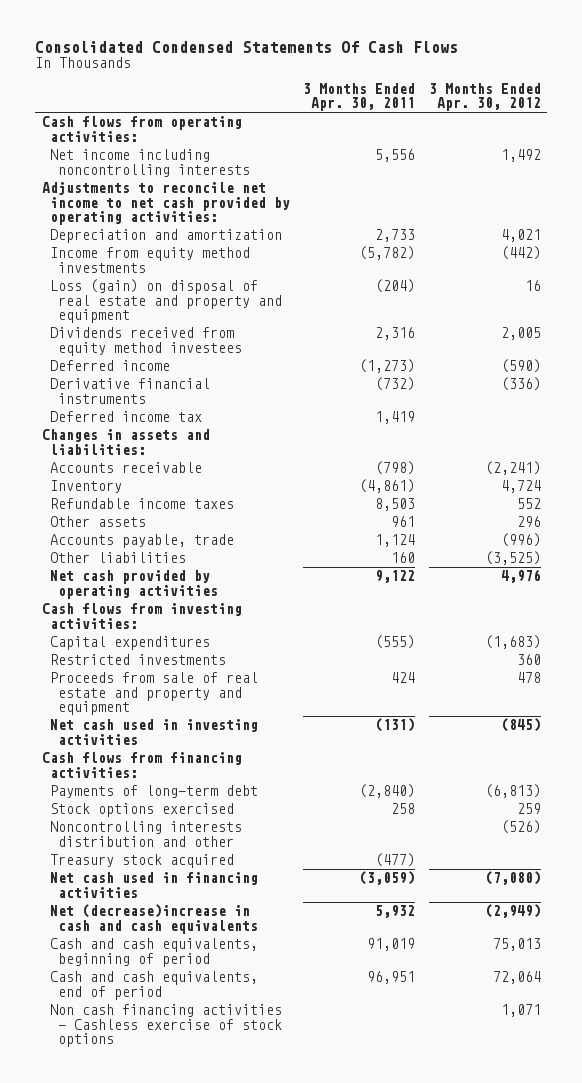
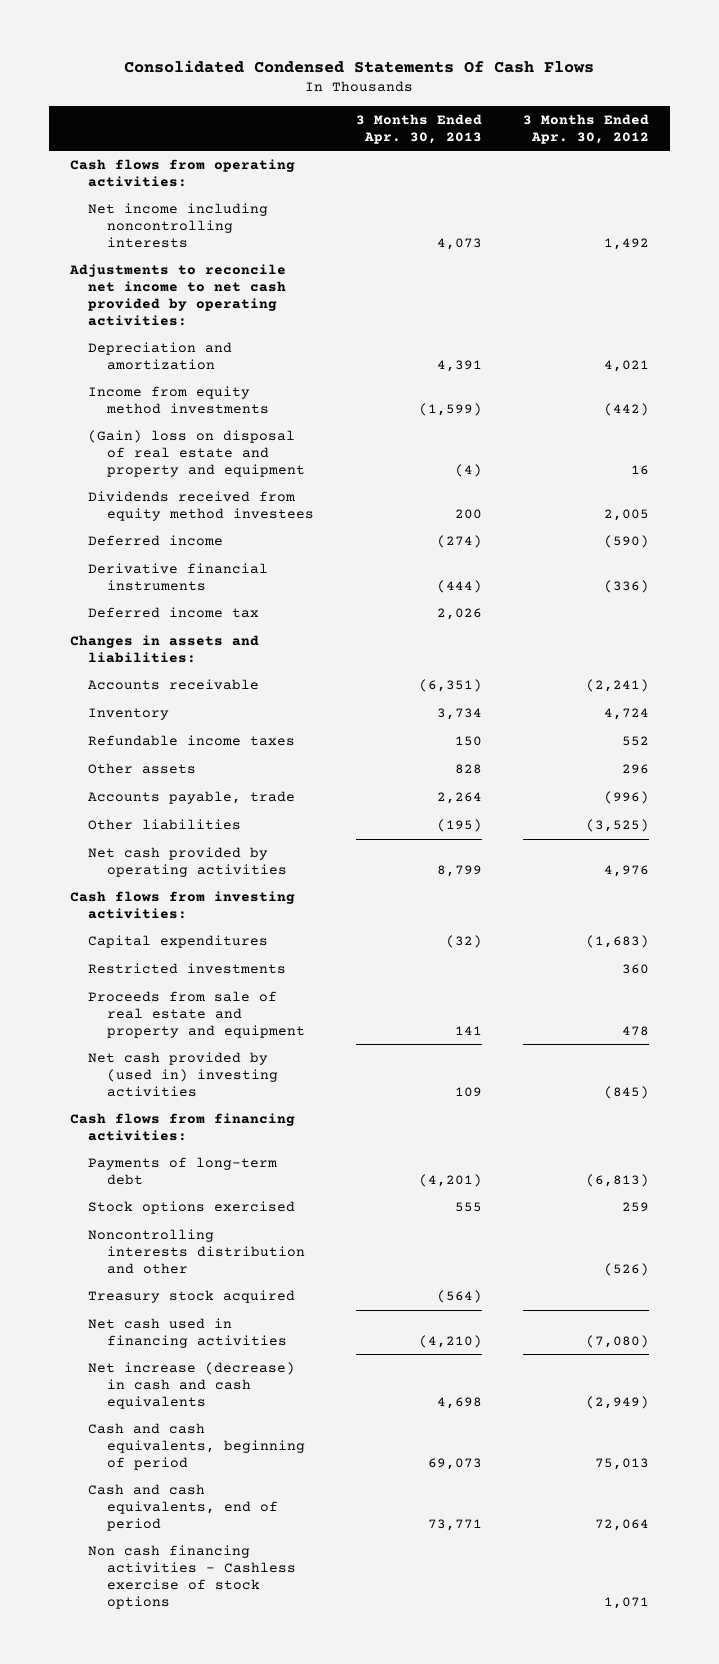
- | 3 Months Ended Apr. 30, 2011 | 3 Months Ended Apr. 30, 2012
+ | 3 Months Ended Apr. 30, 2013 | 3 Months Ended Apr. 30, 2012
- Loss (gain) on disposal of real estate and property and equipment | (204) | 16
+ (Gain) loss on disposal of real estate and property and equipment | (4) | 16
- Net cash used in investing activities | (131) | (845)
+ Net cash provided by (used in) investing activities | 109 | (845)
- Net (decrease)increase in cash and cash equivalents | 5,932 | (2,949)
+ Net increase (decrease) in cash and cash equivalents | 4,698 | (2,949)

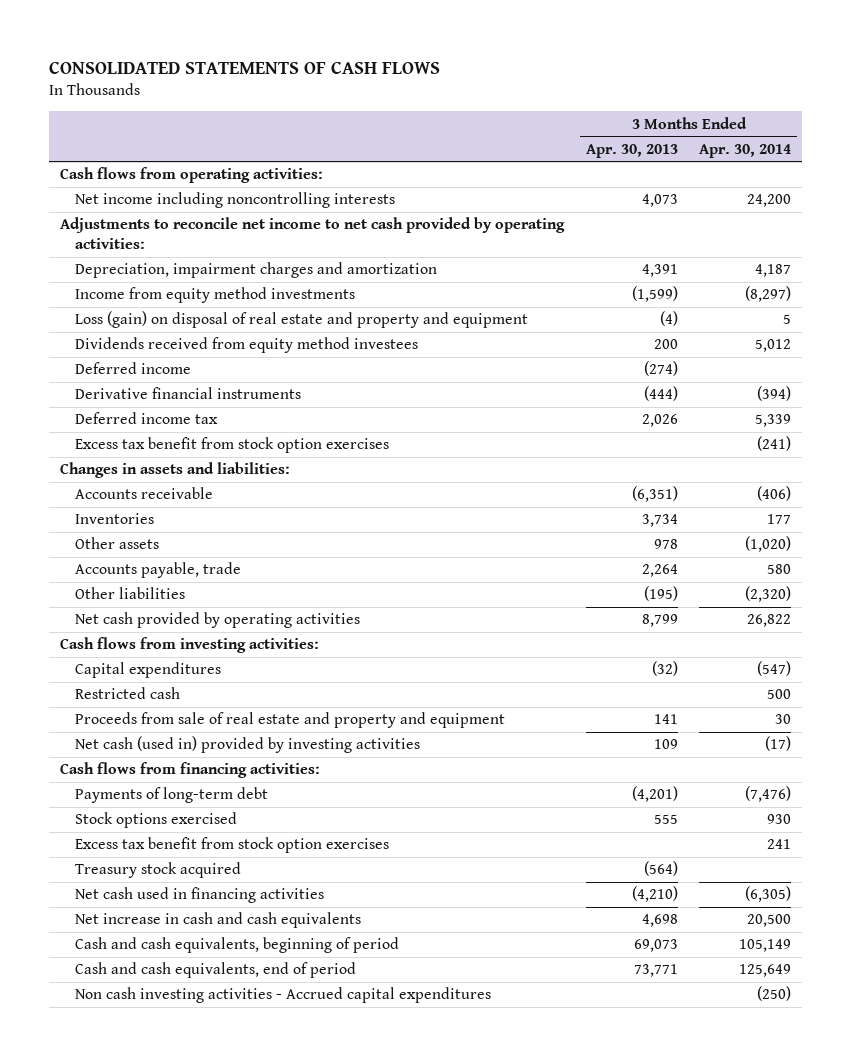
- Consolidated Condensed Statements Of Cash Flows
+ CONSOLIDATED STATEMENTS OF CASH FLOWS
- | 3 Months Ended Apr. 30, 2013 | 3 Months Ended Apr. 30, 2012
+ | 3 Months Ended Apr. 30, 2013 | 3 Months Ended Apr. 30, 2014
- Depreciation and amortization | 4,391 | 4,021
+ Depreciation, impairment charges and amortization | 4,391 | 4,187
- (Gain) loss on disposal of real estate and property and equipment | (4) | 16
+ Loss (gain) on disposal of real estate and property and equipment | (4) | 5
+ Excess tax benefit from stock option exercises | | (241)
- Inventory | 3,734 | 4,724
- Refundable income taxes | 150 | 552
- Other assets | 828 | 296
+ Inventories | 3,734 | 177
+ Other assets | 978 | (1,020)
- Restricted investments | | 360
+ Restricted cash | | 500
- Net cash provided by (used in) investing activities | 109 | (845)
+ Net cash (used in) provided by investing activities | 109 | (17)
- Noncontrolling interests distribution and other | | (526)
+ Excess tax benefit from stock option exercises | | 241
- Net increase (decrease) in cash and cash equivalents | 4,698 | (2,949)
+ Net increase in cash and cash equivalents | 4,698 | 20,500
- Non cash financing activities - Cashless exercise of stock options | | 1,071
+ Non cash investing activities - Accrued capital expenditures | | (250)

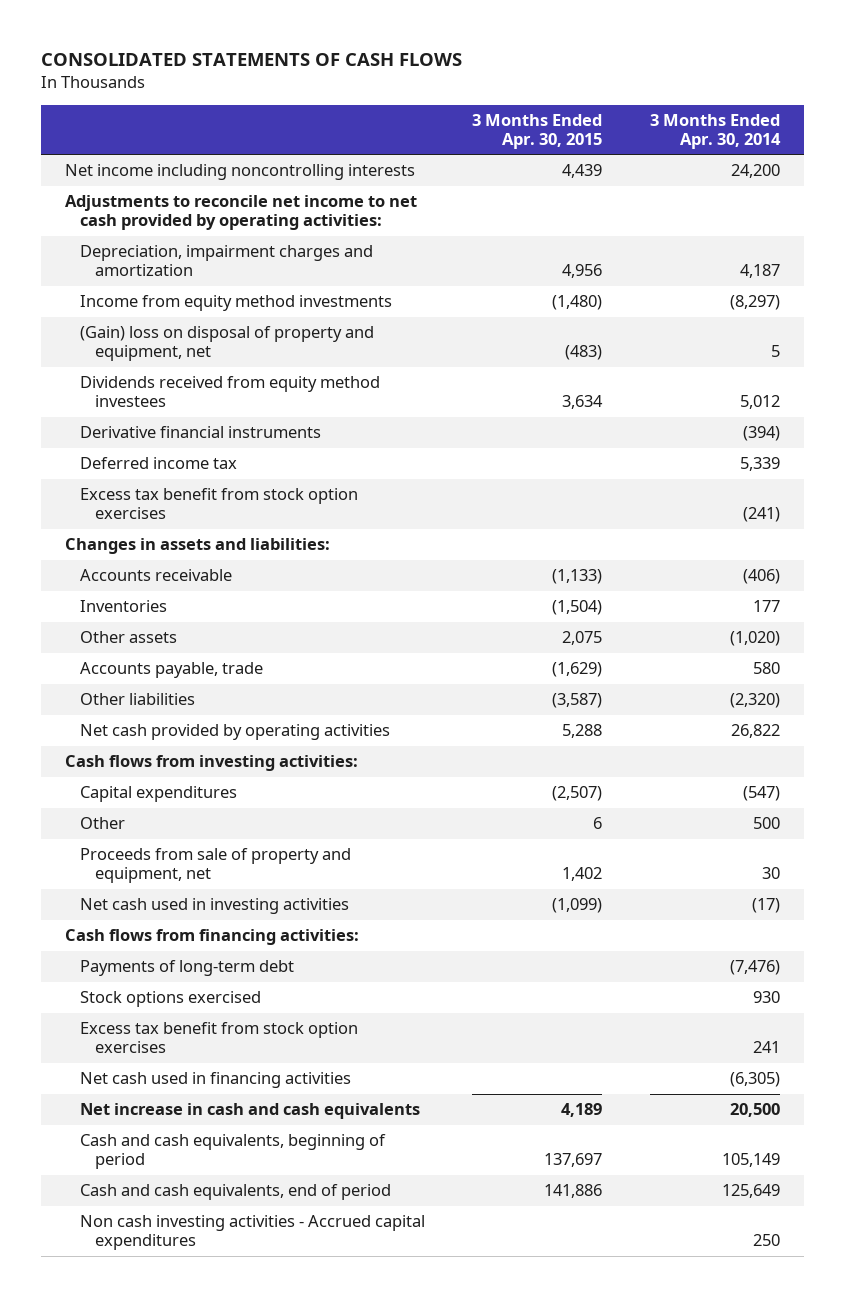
- | 3 Months Ended Apr. 30, 2013 | 3 Months Ended Apr. 30, 2014
+ | 3 Months Ended Apr. 30, 2015 | 3 Months Ended Apr. 30, 2014
- Cash flows from operating activities:
- Loss (gain) on disposal of real estate and property and equipment | (4) | 5
+ (Gain) loss on disposal of property and equipment, net | (483) | 5
- Deferred income | (274) |
- Restricted cash | | 500
- Proceeds from sale of real estate and property and equipment | 141 | 30
- Net cash (used in) provided by investing activities | 109 | (17)
+ Other | 6 | 500
+ Proceeds from sale of property and equipment, net | 1,402 | 30
+ Net cash used in investing activities | (1,099) | (17)
- Treasury stock acquired | (564) |
- Non cash investing activities - Accrued capital expenditures | | (250)
+ Non cash investing activities - Accrued capital expenditures | | 250

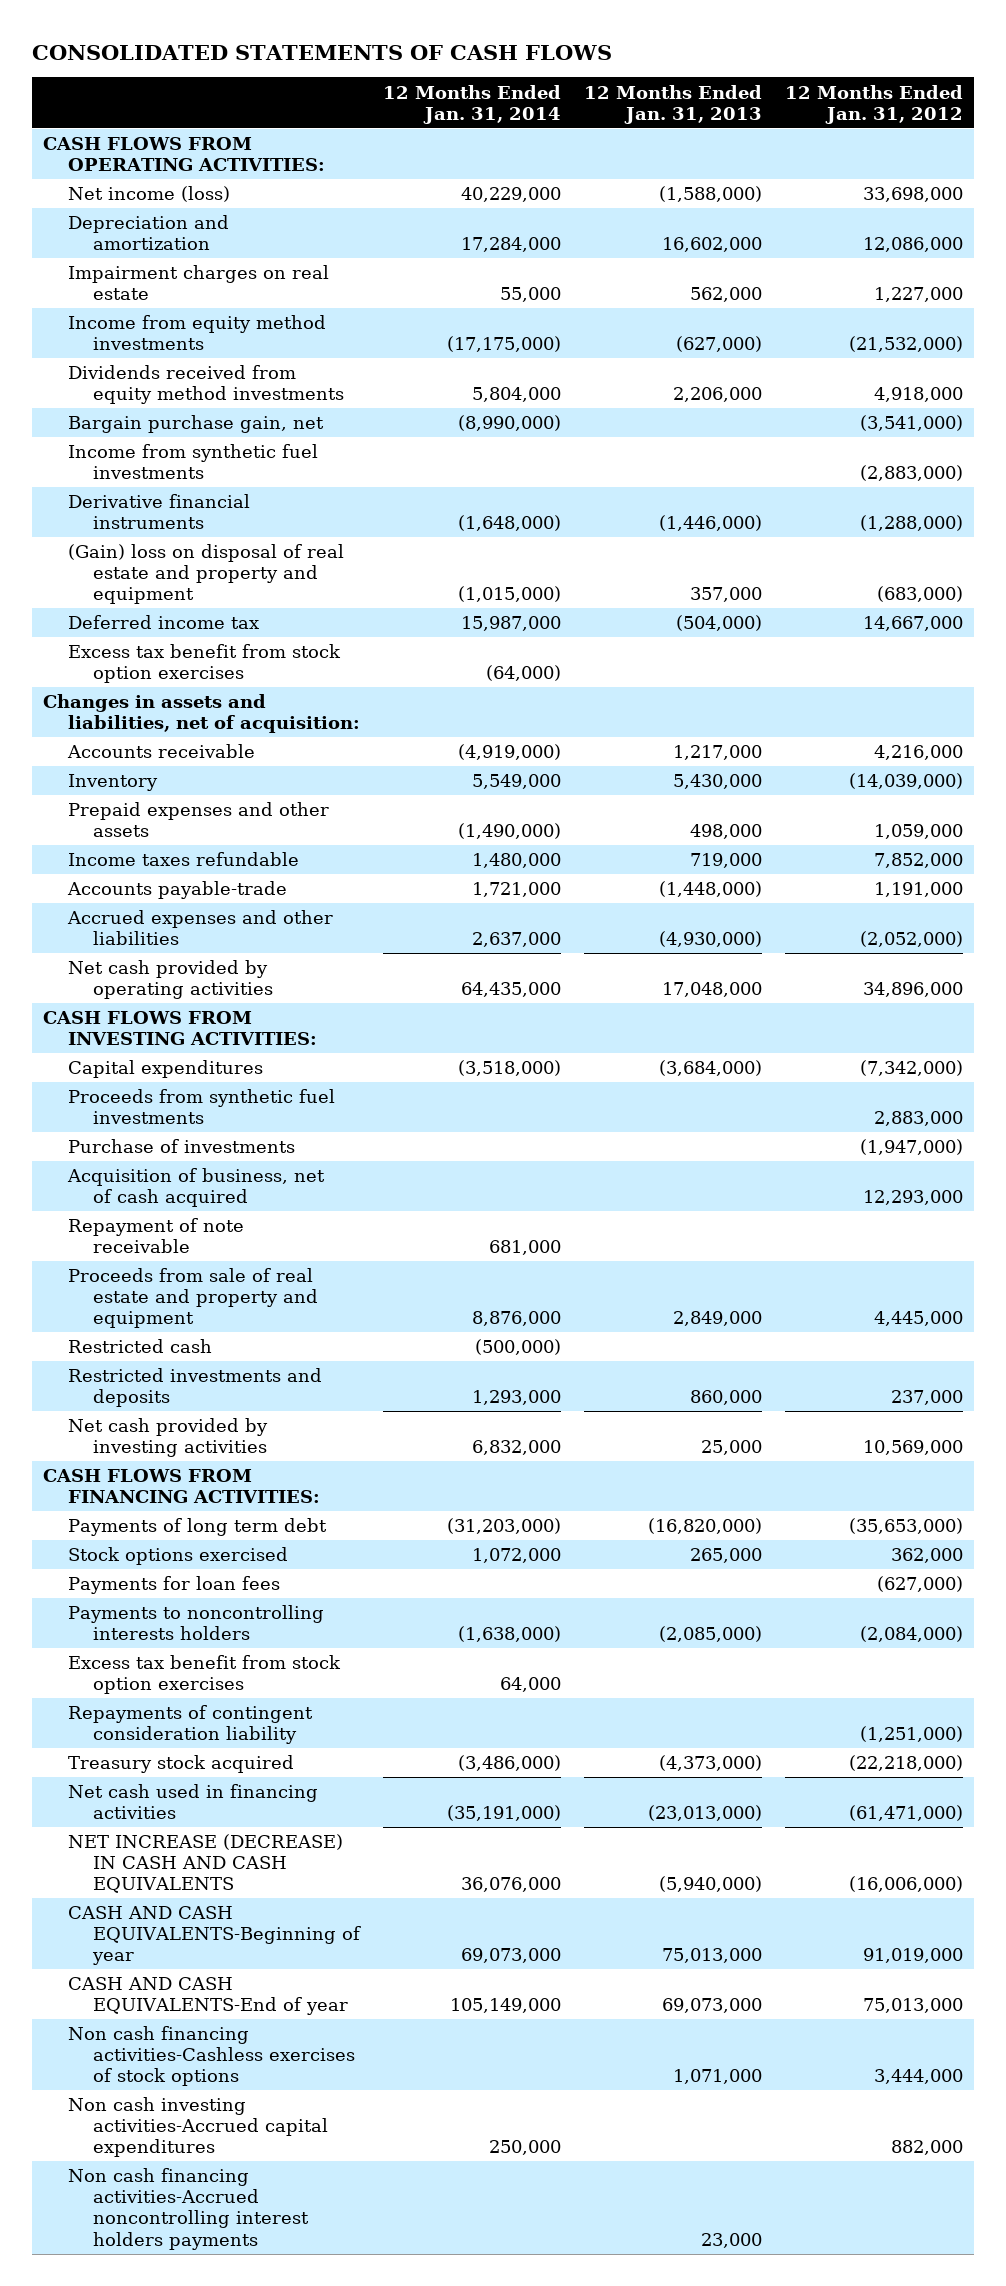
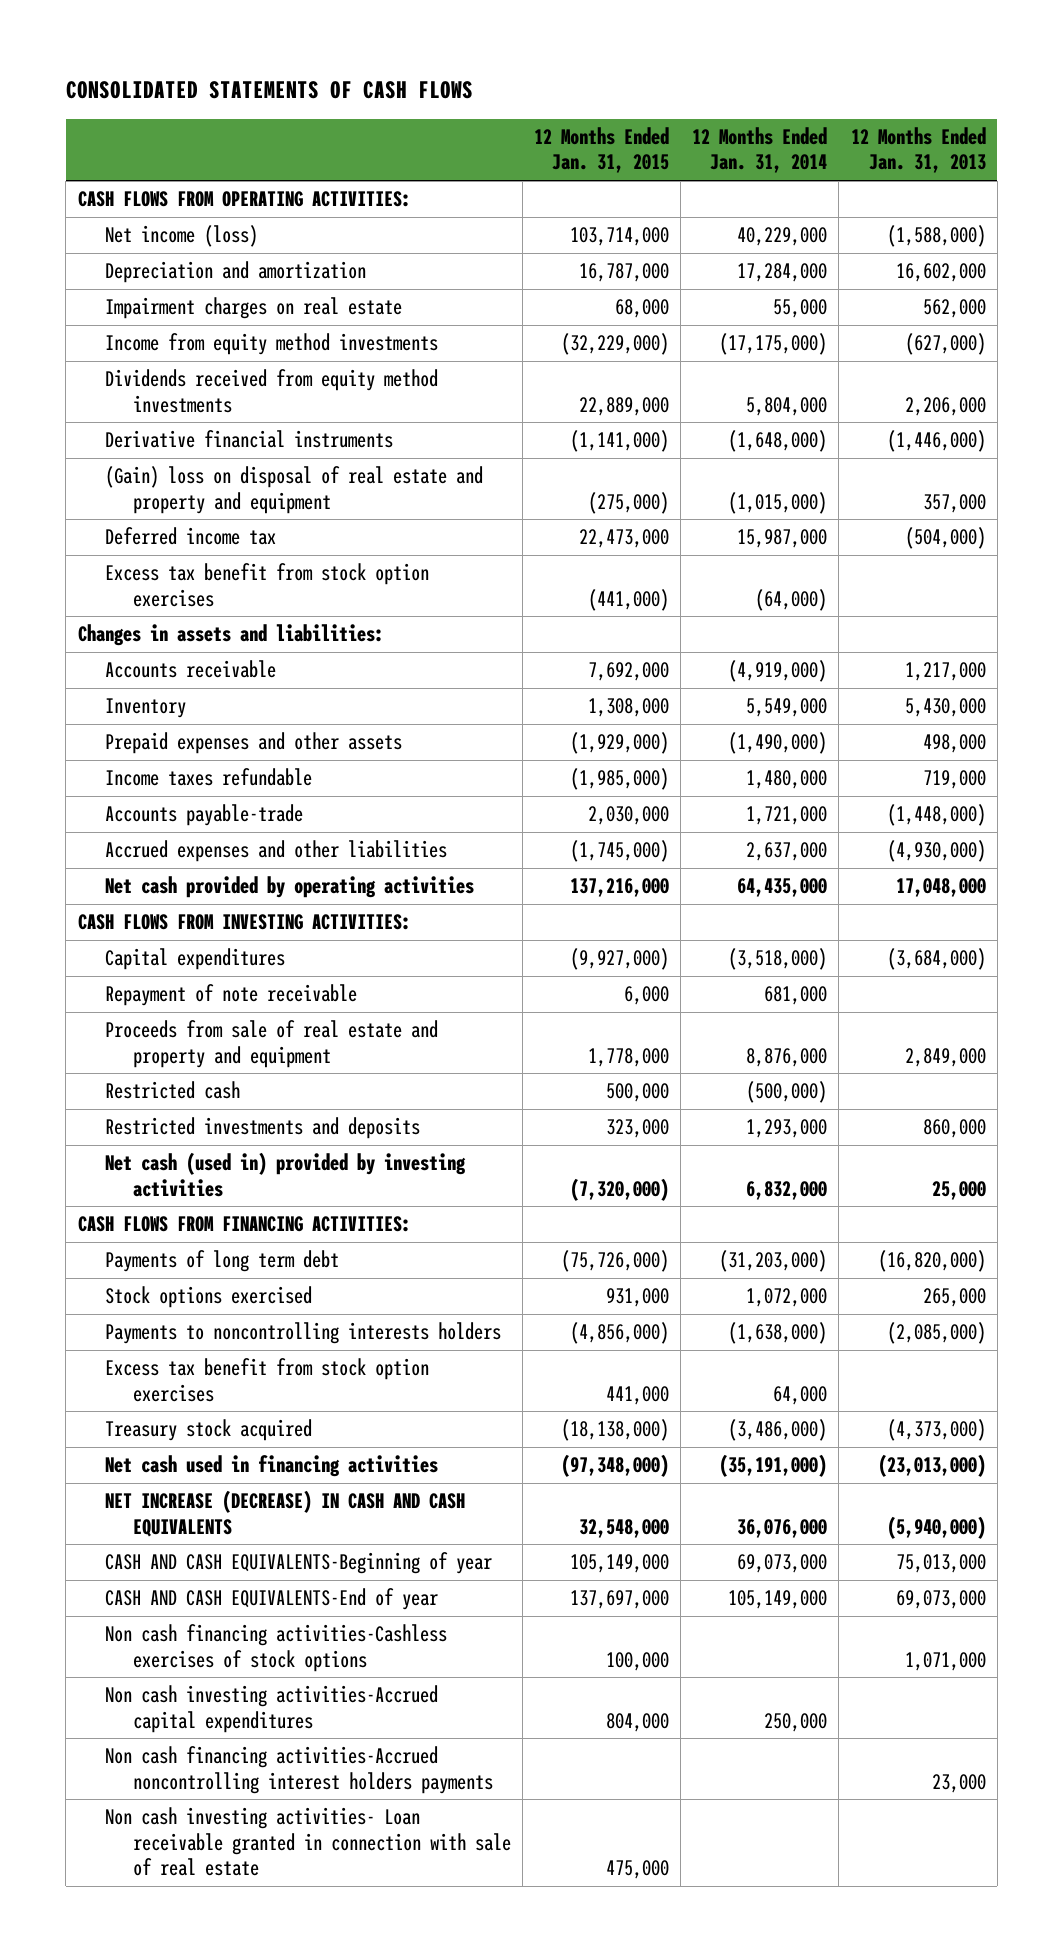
- | 12 Months Ended Jan. 31, 2014 | 12 Months Ended Jan. 31, 2013 | 12 Months Ended Jan. 31, 2012
+ | 12 Months Ended Jan. 31, 2015 | 12 Months Ended Jan. 31, 2014 | 12 Months Ended Jan. 31, 2013
- Bargain purchase gain, net | (8,990,000) | | (3,541,000)
- Income from synthetic fuel investments | | | (2,883,000)
- Changes in assets and liabilities, net of acquisition:
+ Changes in assets and liabilities:
- Proceeds from synthetic fuel investments | | | 2,883,000
- Purchase of investments | | | (1,947,000)
- Acquisition of business, net of cash acquired | | | 12,293,000
- Net cash provided by investing activities | 6,832,000 | 25,000 | 10,569,000
+ Net cash (used in) provided by investing activities | (7,320,000) | 6,832,000 | 25,000
- Payments for loan fees | | | (627,000)
- Repayments of contingent consideration liability | | | (1,251,000)
+ Non cash investing activities- Loan receivable granted in connection with sale of real estate | 475,000 | |

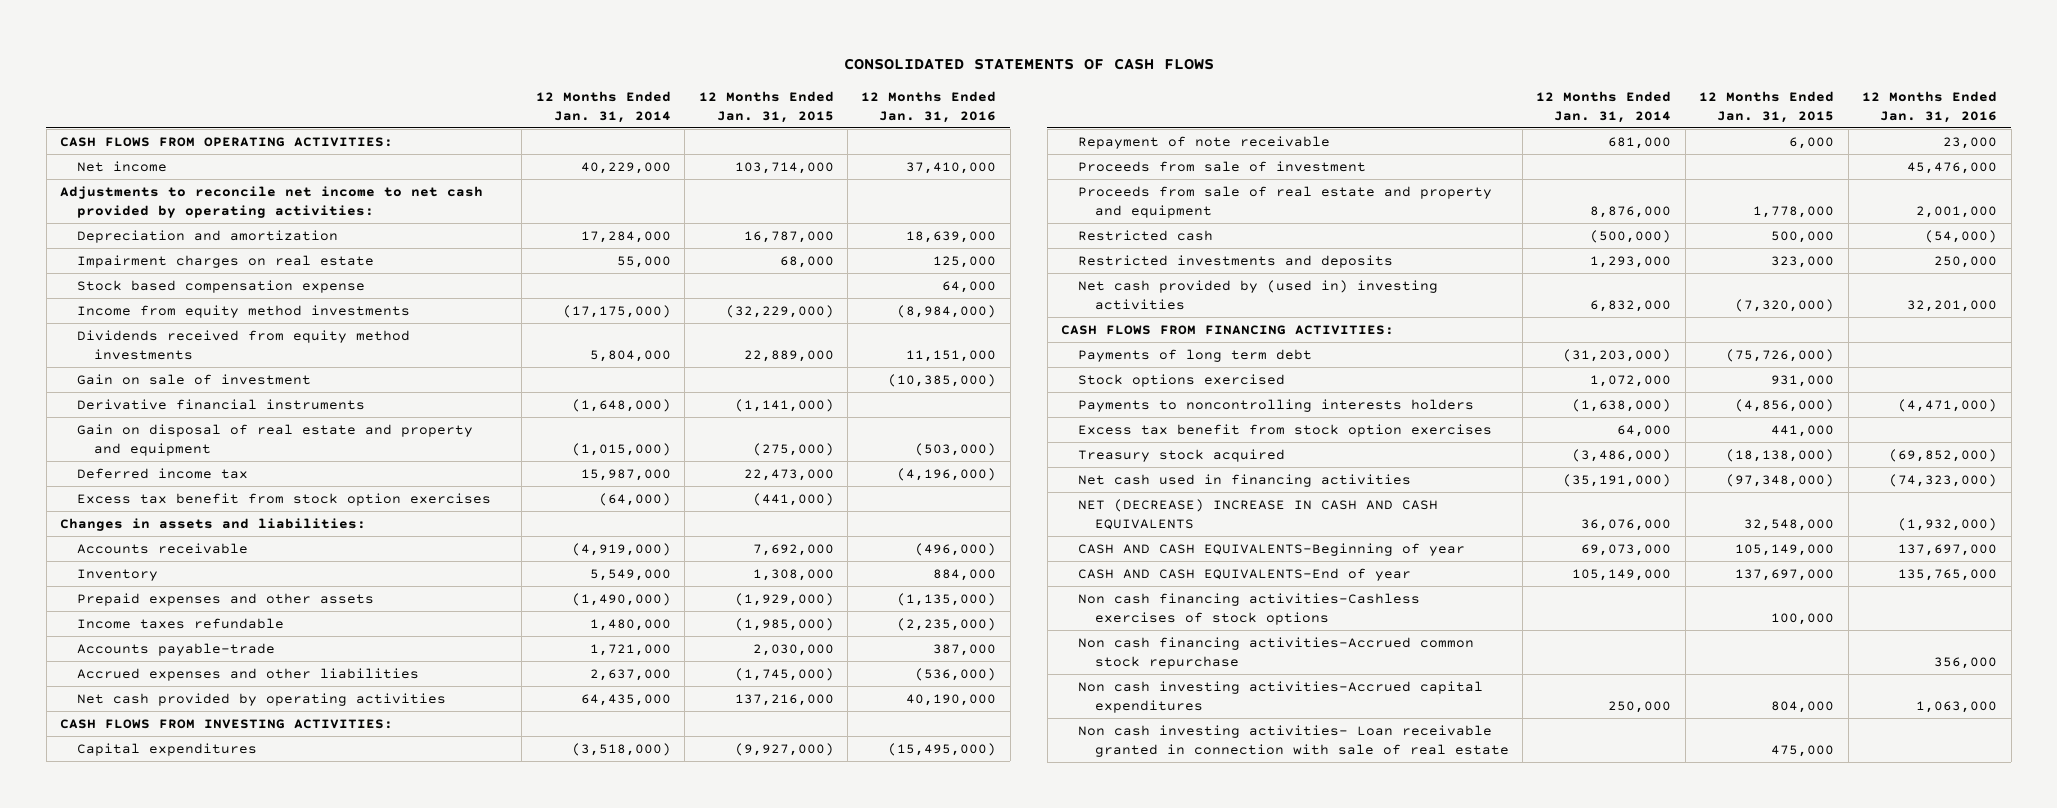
- | 12 Months Ended Jan. 31, 2015 | 12 Months Ended Jan. 31, 2014 | 12 Months Ended Jan. 31, 2013
+ | 12 Months Ended Jan. 31, 2014 | 12 Months Ended Jan. 31, 2015 | 12 Months Ended Jan. 31, 2016
- Net income (loss) | 103,714,000 | 40,229,000 | (1,588,000)
+ Net income | 40,229,000 | 103,714,000 | 37,410,000
+ Adjustments to reconcile net income to net cash provided by operating activities:
+ Stock based compensation expense | | | 64,000
+ Gain on sale of investment | | | (10,385,000)
- (Gain) loss on disposal of real estate and property and equipment | (275,000) | (1,015,000) | 357,000
+ Gain on disposal of real estate and property and equipment | (1,015,000) | (275,000) | (503,000)
+ Proceeds from sale of investment | | | 45,476,000
- Net cash (used in) provided by investing activities | (7,320,000) | 6,832,000 | 25,000
+ Net cash provided by (used in) investing activities | 6,832,000 | (7,320,000) | 32,201,000
- NET INCREASE (DECREASE) IN CASH AND CASH EQUIVALENTS | 32,548,000 | 36,076,000 | (5,940,000)
+ NET (DECREASE) INCREASE IN CASH AND CASH EQUIVALENTS | 36,076,000 | 32,548,000 | (1,932,000)
+ Non cash financing activities-Accrued common stock repurchase | | | 356,000
- Non cash financing activities-Accrued noncontrolling interest holders payments | | | 23,000

